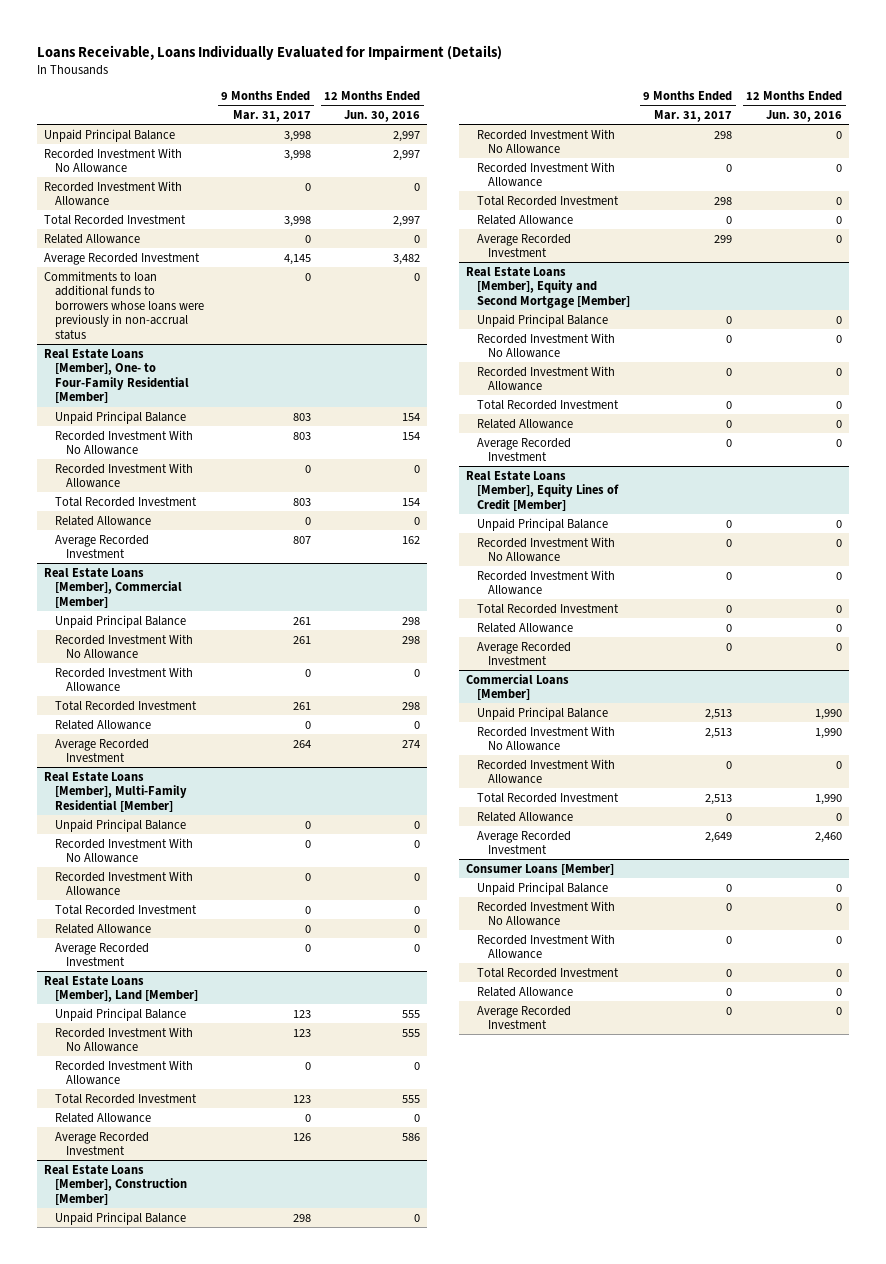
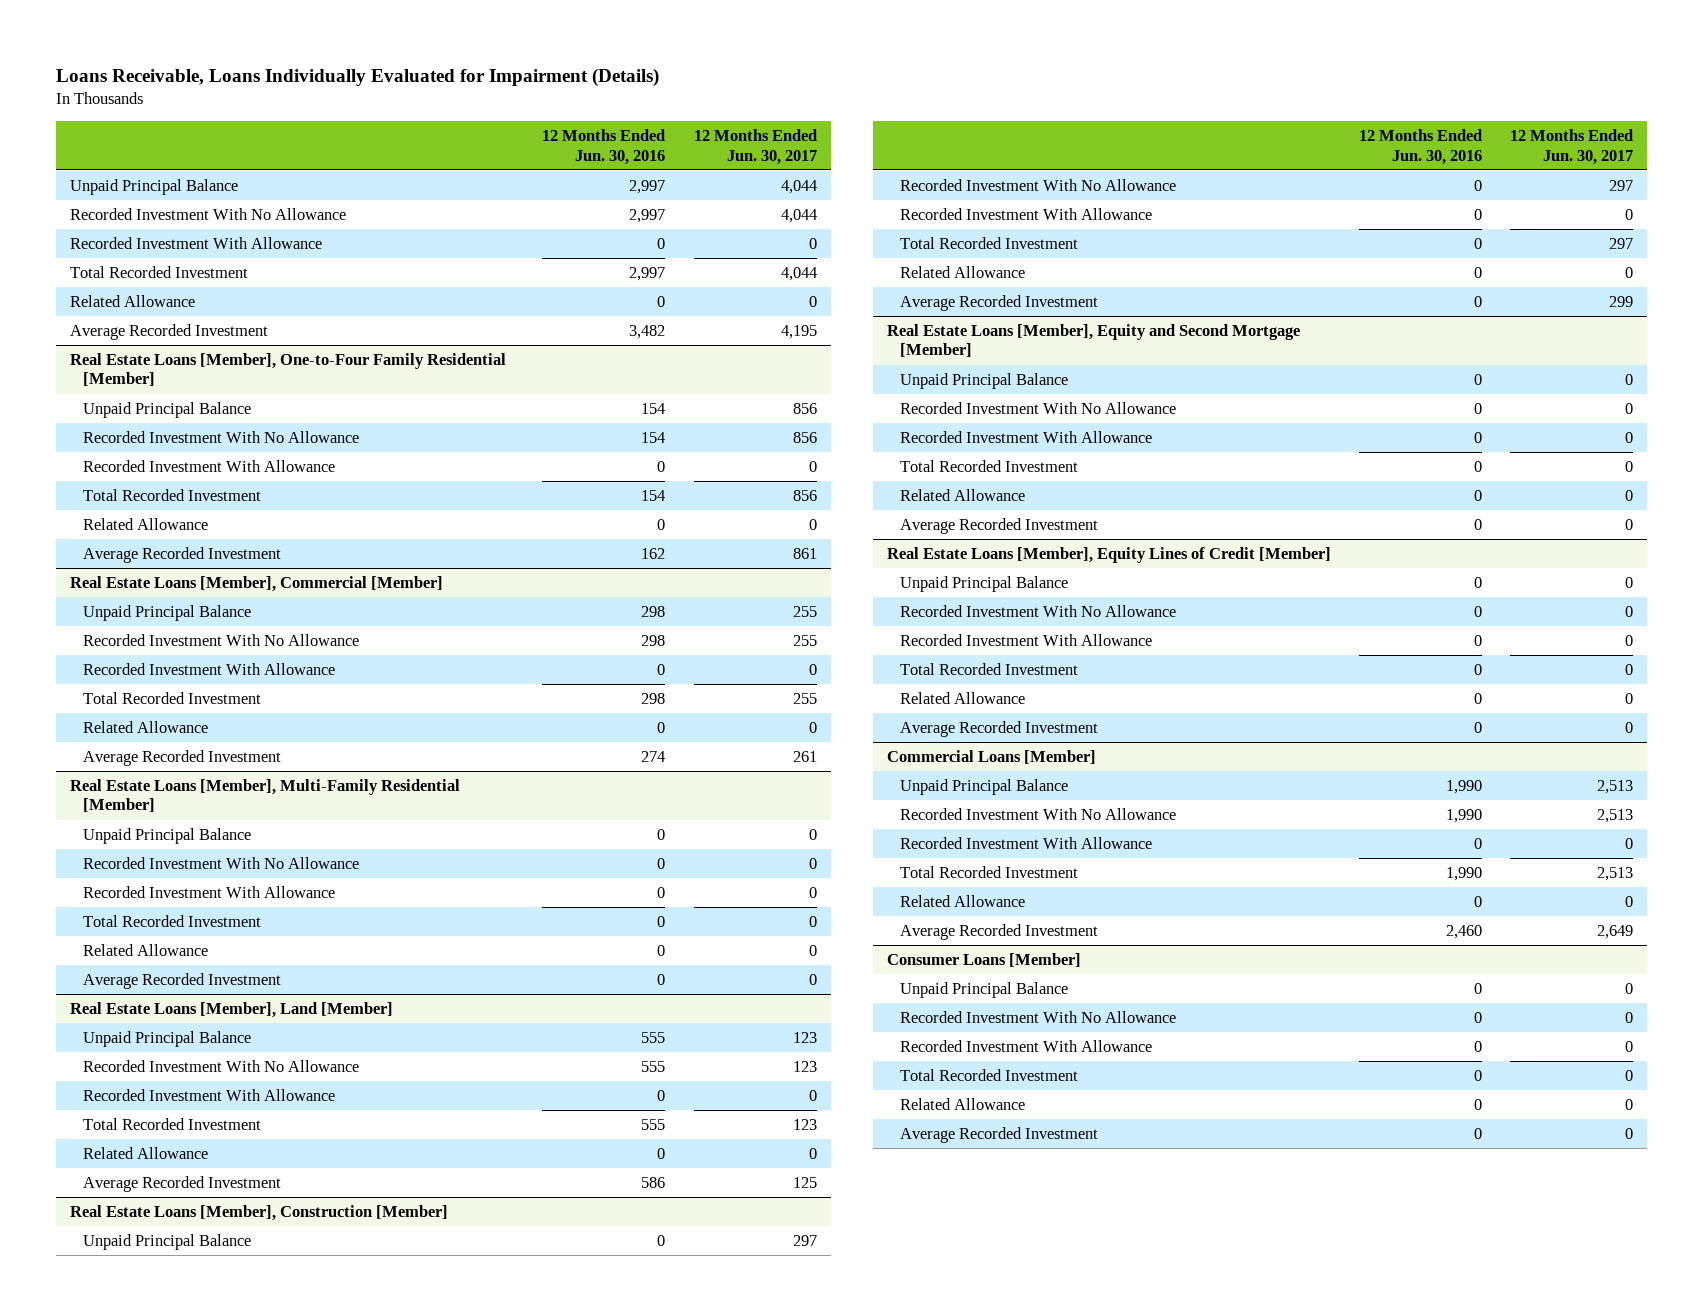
- | 9 Months Ended Mar. 31, 2017 | 12 Months Ended Jun. 30, 2016
+ | 12 Months Ended Jun. 30, 2016 | 12 Months Ended Jun. 30, 2017
- Commitments to loan additional funds to borrowers whose loans were previously in non-accrual status | 0 | 0
- Real Estate Loans [Member], One- to Four-Family Residential [Member]
+ Real Estate Loans [Member], One-to-Four Family Residential [Member]

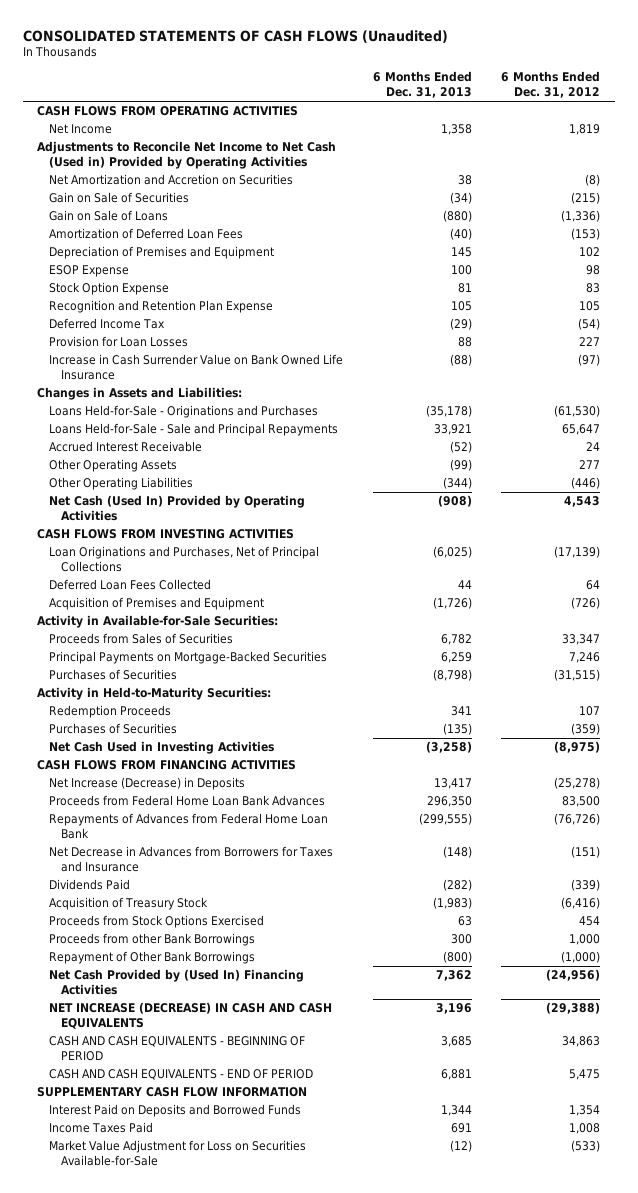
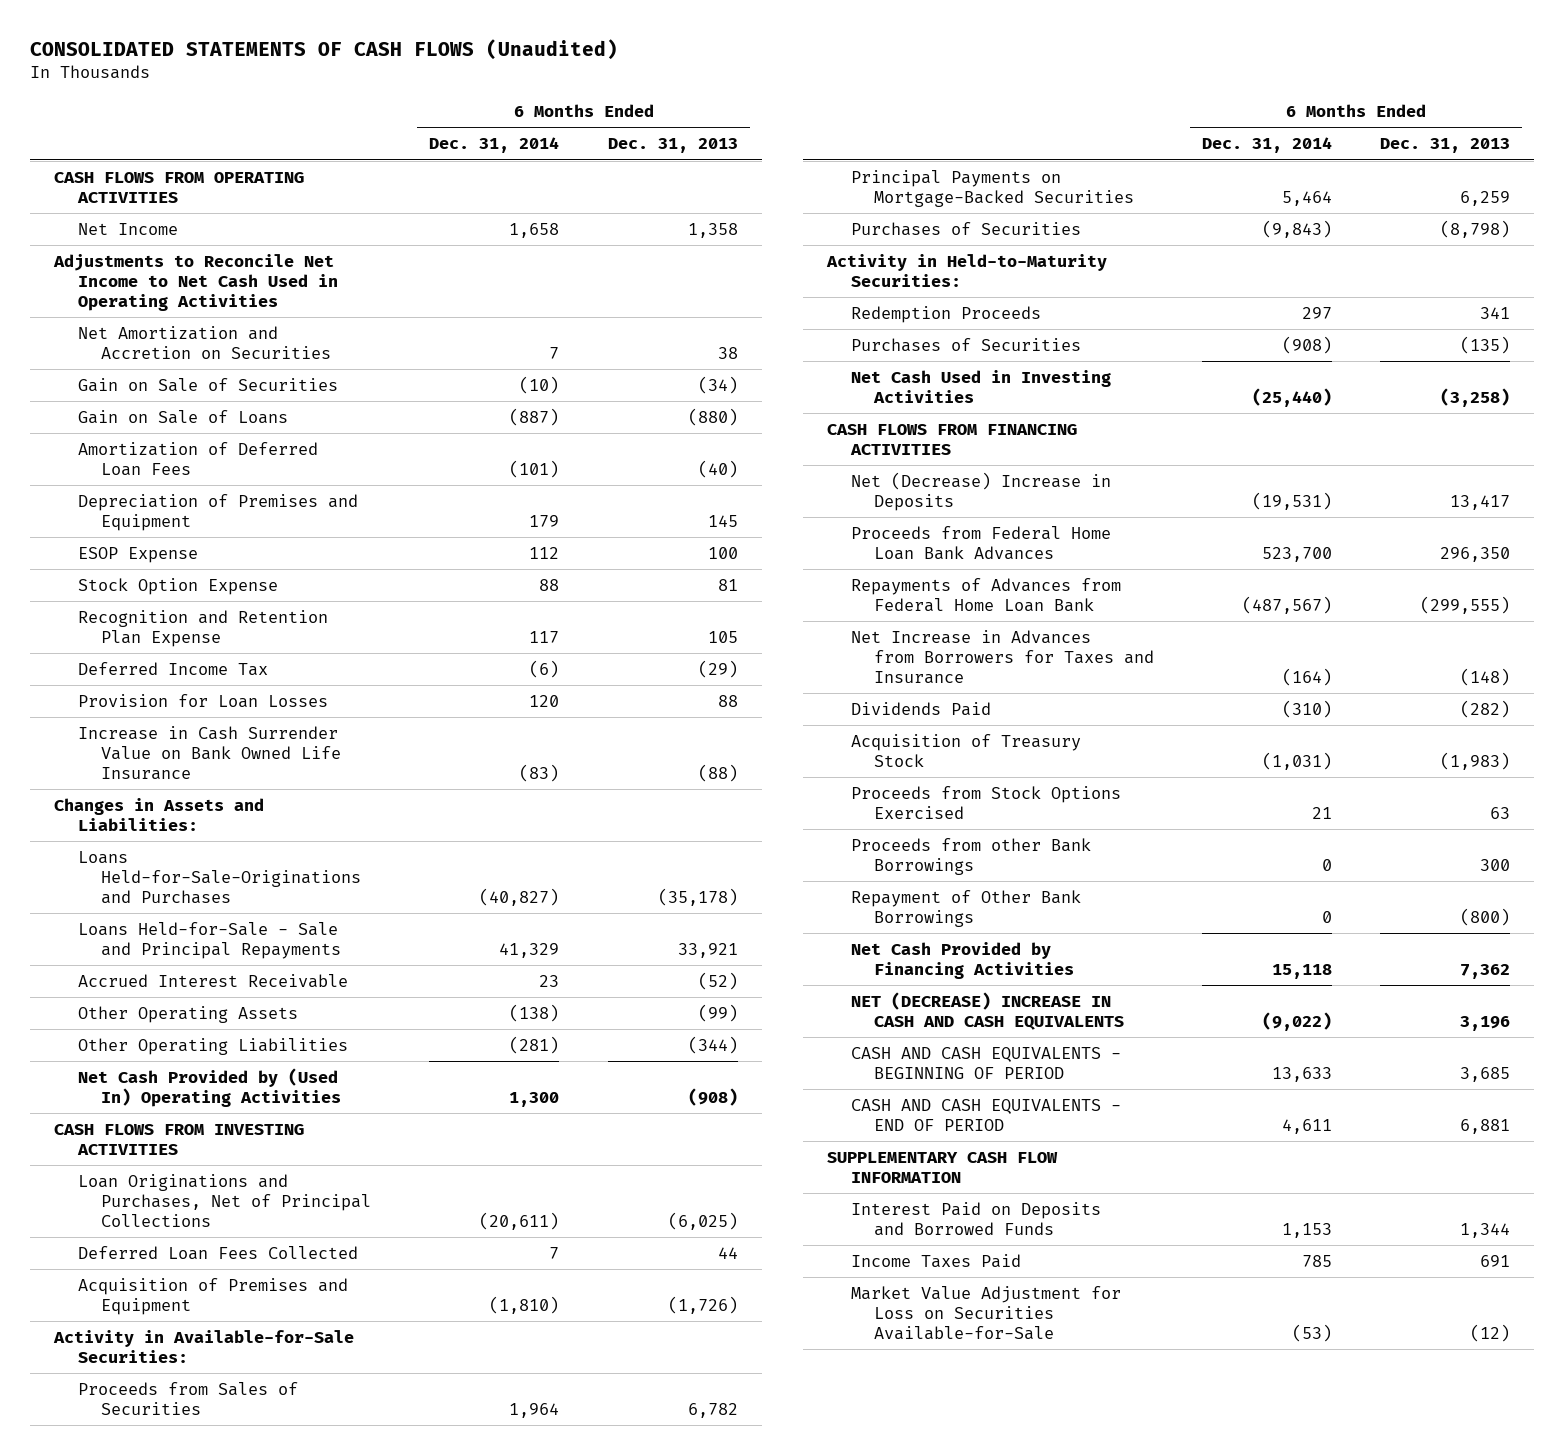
- | 6 Months Ended Dec. 31, 2013 | 6 Months Ended Dec. 31, 2012
+ | 6 Months Ended Dec. 31, 2014 | 6 Months Ended Dec. 31, 2013
- Adjustments to Reconcile Net Income to Net Cash (Used in) Provided by Operating Activities
+ Adjustments to Reconcile Net Income to Net Cash Used in Operating Activities
- Loans Held-for-Sale - Originations and Purchases | (35,178) | (61,530)
+ Loans Held-for-Sale-Originations and Purchases | (40,827) | (35,178)
- Net Cash (Used In) Provided by Operating Activities | (908) | 4,543
+ Net Cash Provided by (Used In) Operating Activities | 1,300 | (908)
- Net Increase (Decrease) in Deposits | 13,417 | (25,278)
+ Net (Decrease) Increase in Deposits | (19,531) | 13,417
- Net Decrease in Advances from Borrowers for Taxes and Insurance | (148) | (151)
+ Net Increase in Advances from Borrowers for Taxes and Insurance | (164) | (148)
- Net Cash Provided by (Used In) Financing Activities | 7,362 | (24,956)
- NET INCREASE (DECREASE) IN CASH AND CASH EQUIVALENTS | 3,196 | (29,388)
+ Net Cash Provided by Financing Activities | 15,118 | 7,362
+ NET (DECREASE) INCREASE IN CASH AND CASH EQUIVALENTS | (9,022) | 3,196

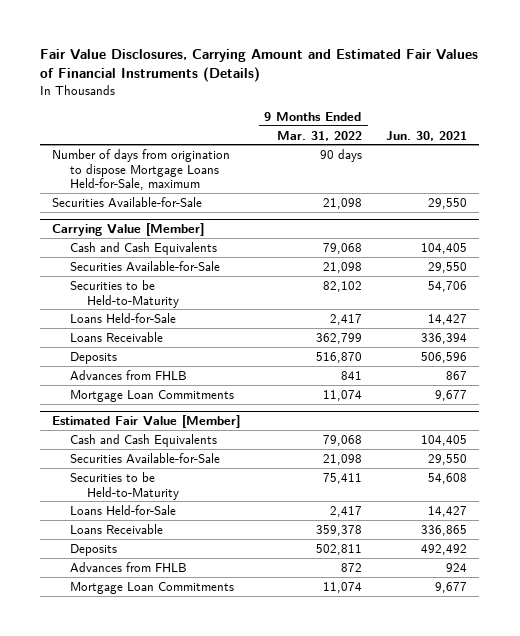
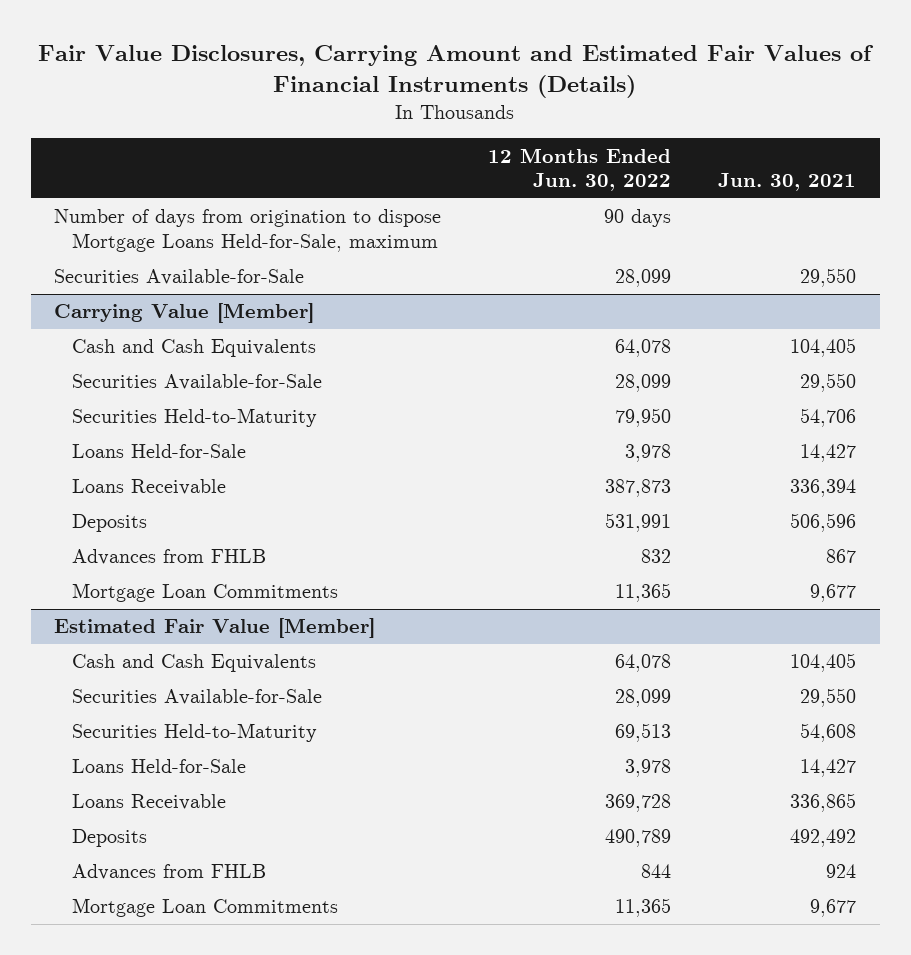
- | 9 Months Ended Mar. 31, 2022 | Jun. 30, 2021
+ | 12 Months Ended Jun. 30, 2022 | Jun. 30, 2021
@ Carrying Value [Member]
- Securities to be Held-to-Maturity | 82,102 | 54,706
+ Securities Held-to-Maturity | 79,950 | 54,706
@ Estimated Fair Value [Member]
- Securities to be Held-to-Maturity | 75,411 | 54,608
+ Securities Held-to-Maturity | 69,513 | 54,608

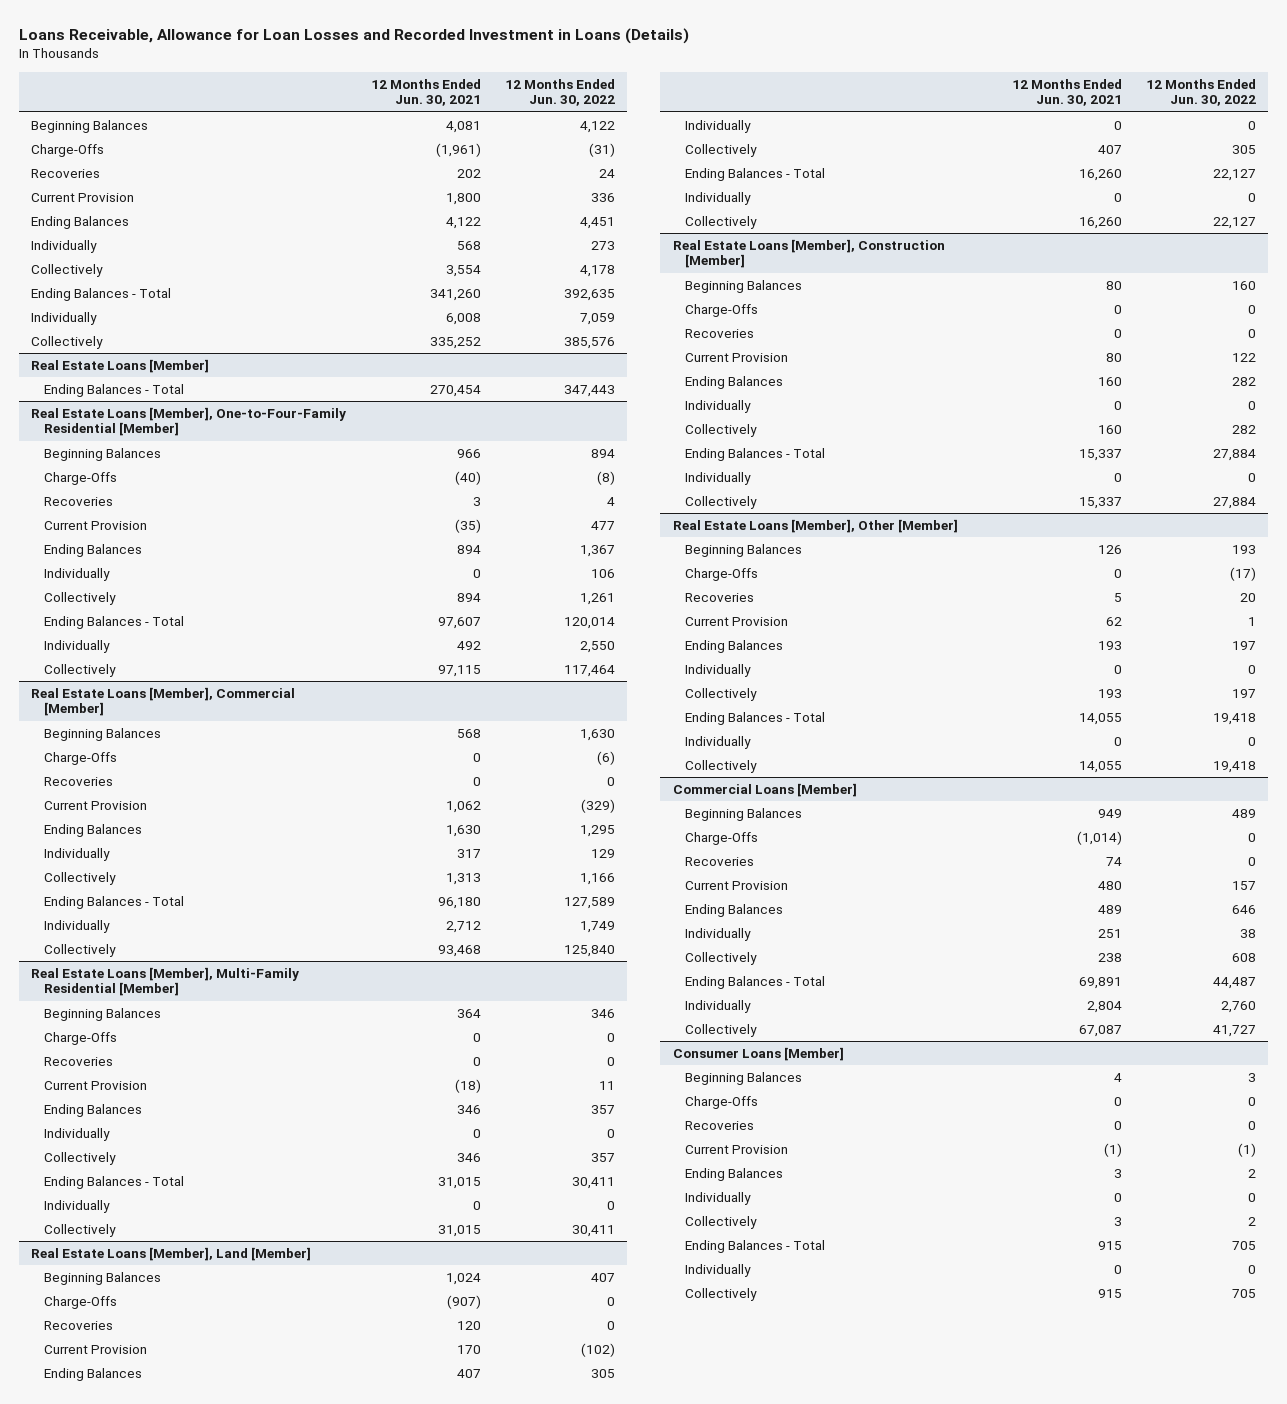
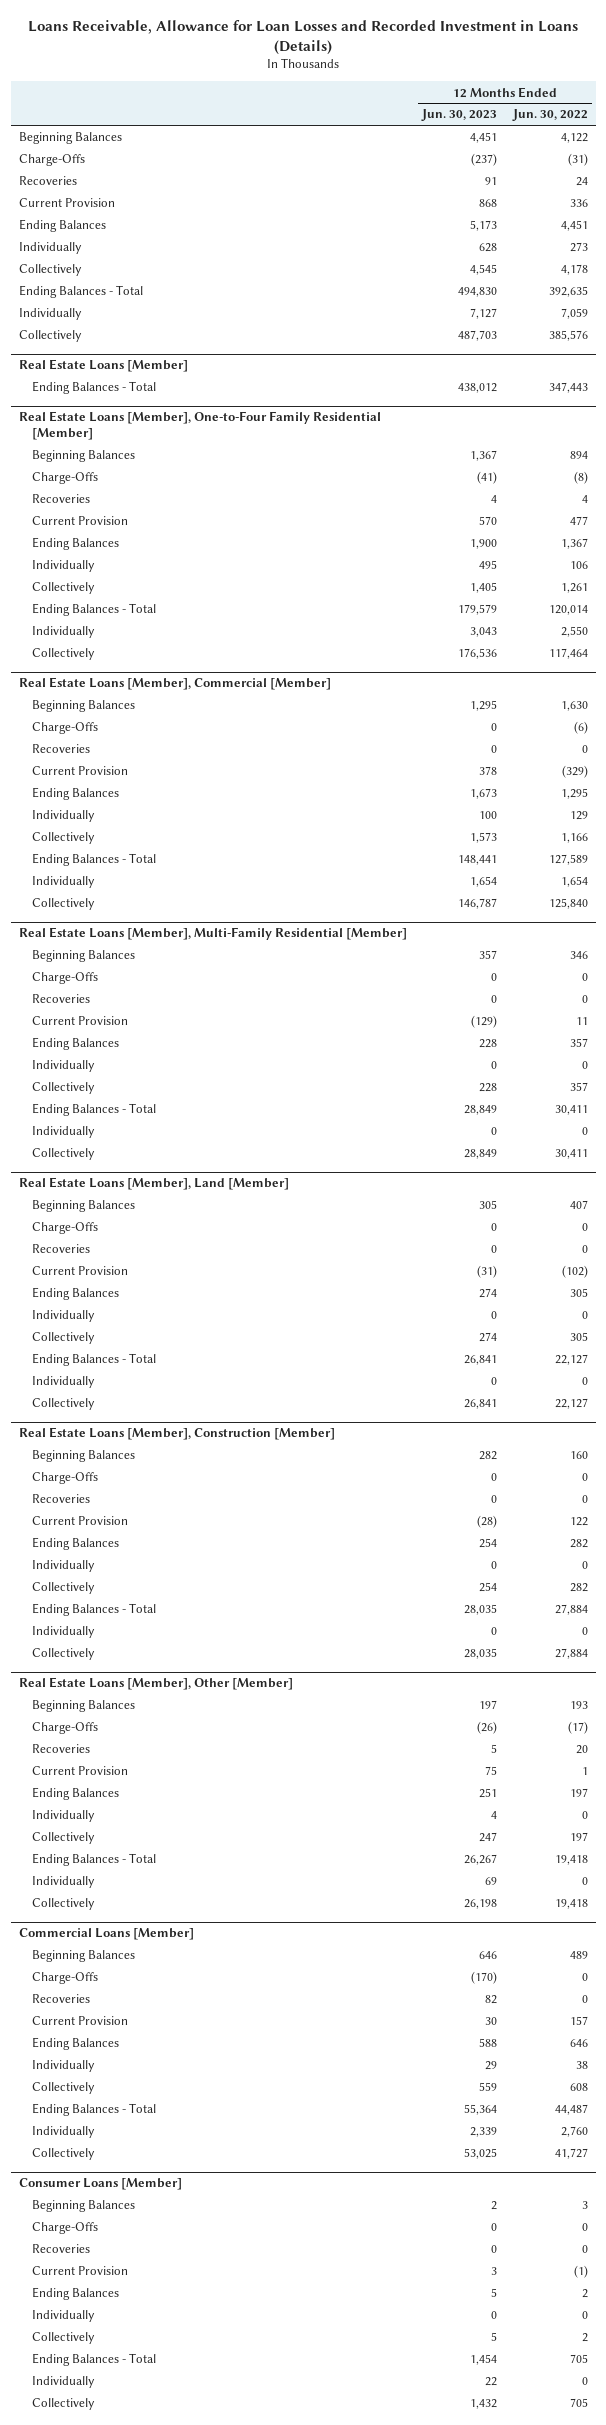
- | 12 Months Ended Jun. 30, 2021 | 12 Months Ended Jun. 30, 2022
+ | 12 Months Ended Jun. 30, 2023 | 12 Months Ended Jun. 30, 2022
- Real Estate Loans [Member], One-to-Four-Family Residential [Member]
+ Real Estate Loans [Member], One-to-Four Family Residential [Member]
@ Real Estate Loans [Member], Commercial [Member]
- Individually | 2,712 | 1,749
+ Individually | 1,654 | 1,654

